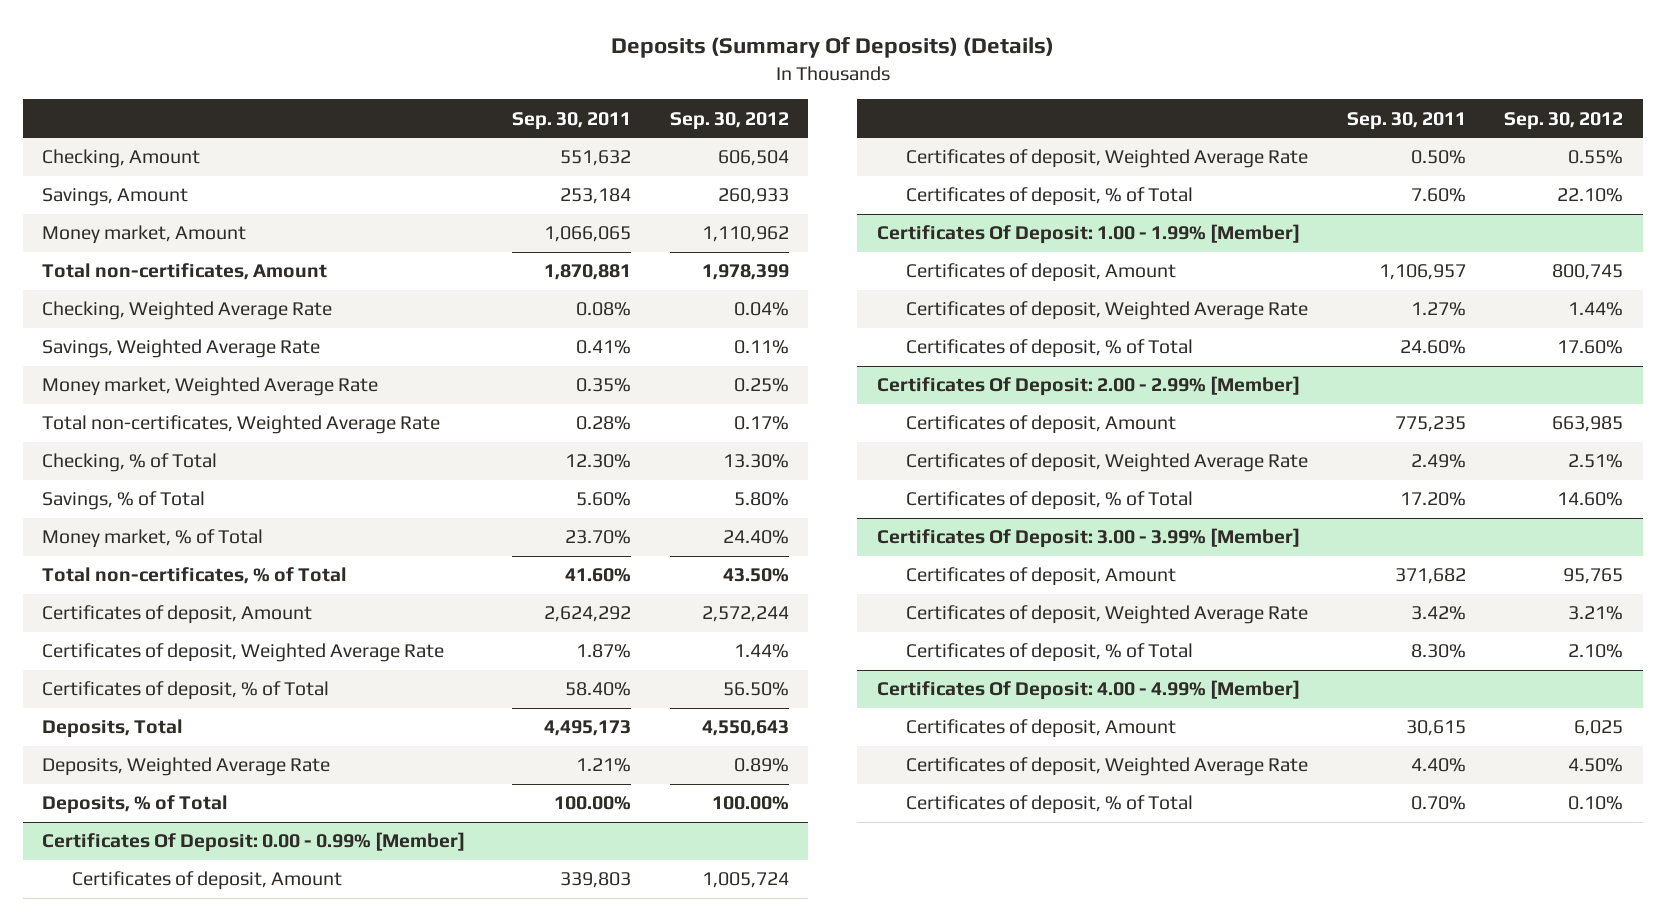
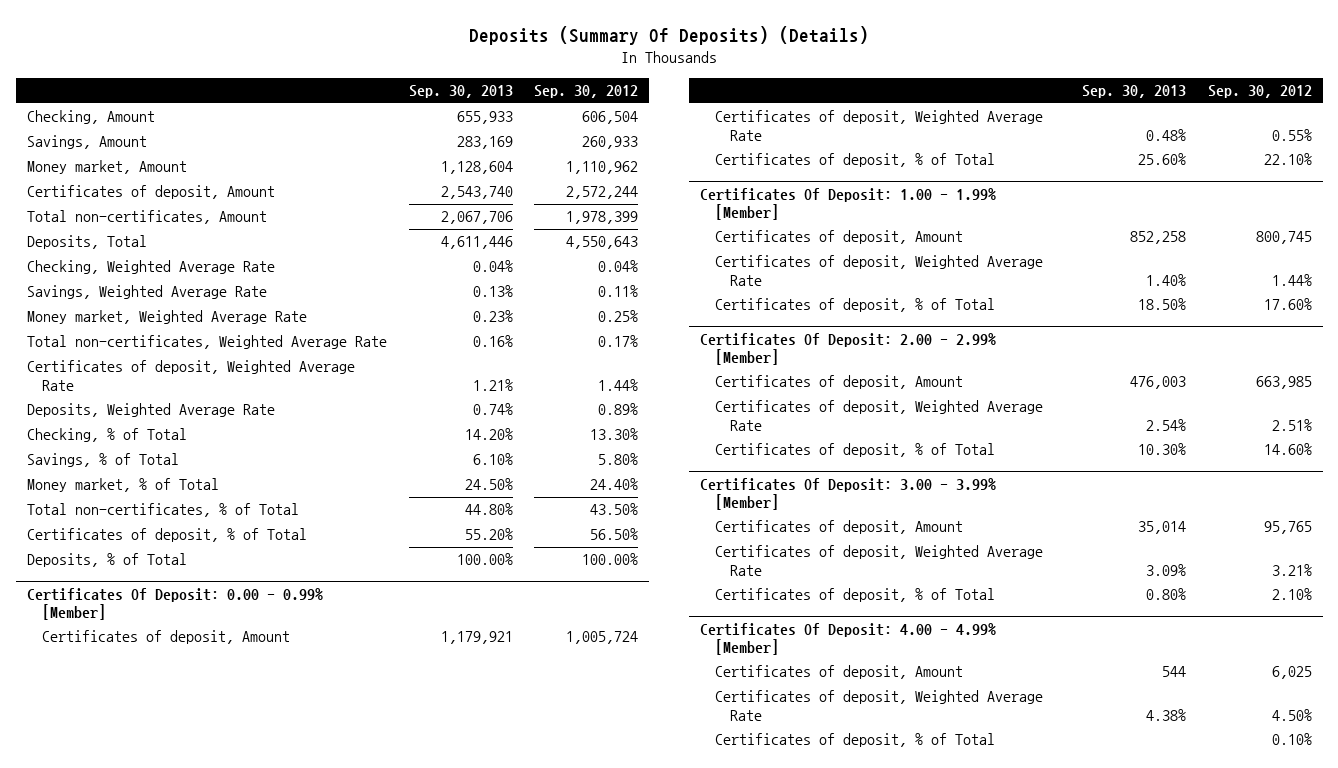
- | Sep. 30, 2011 | Sep. 30, 2012
+ | Sep. 30, 2013 | Sep. 30, 2012
moved up: Certificates of deposit, Amount | 2,543,740 | 2,572,244
moved up: Deposits, Total | 4,611,446 | 4,550,643
moved up: Certificates of deposit, Weighted Average Rate | 1.21% | 1.44%
moved up: Deposits, Weighted Average Rate | 0.74% | 0.89%

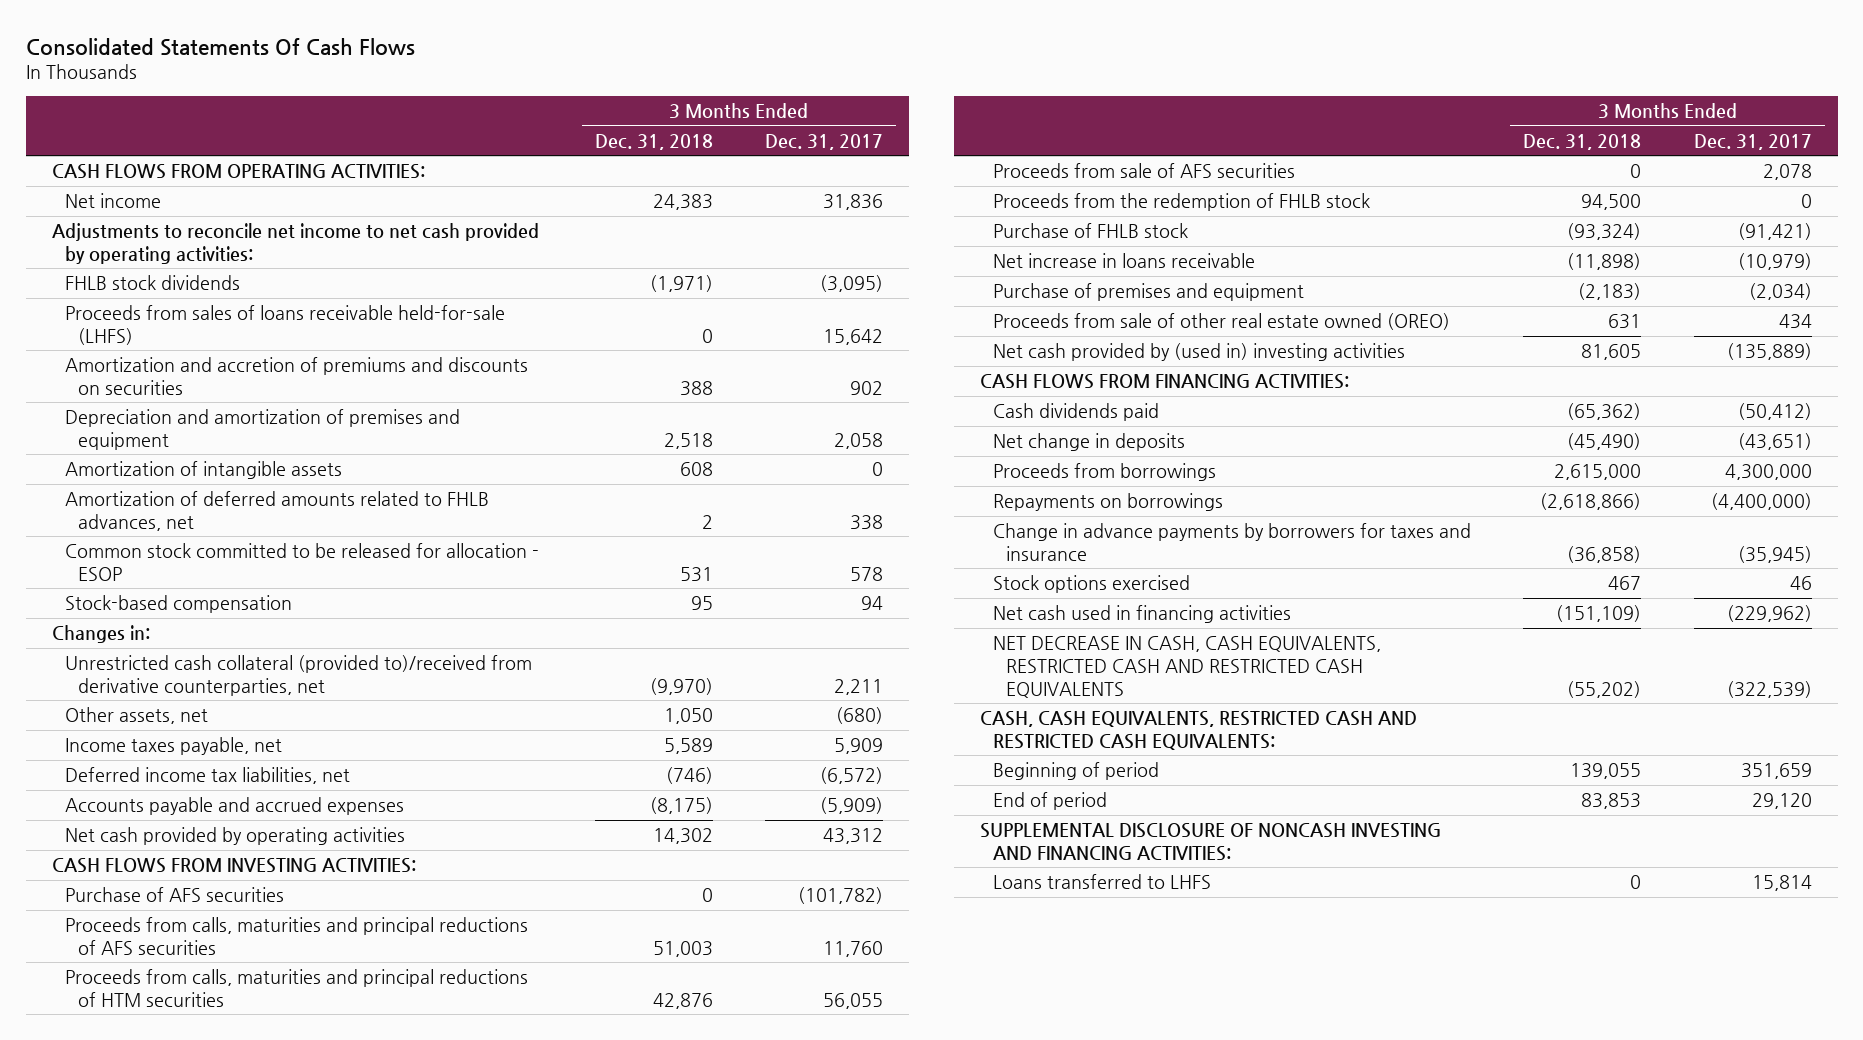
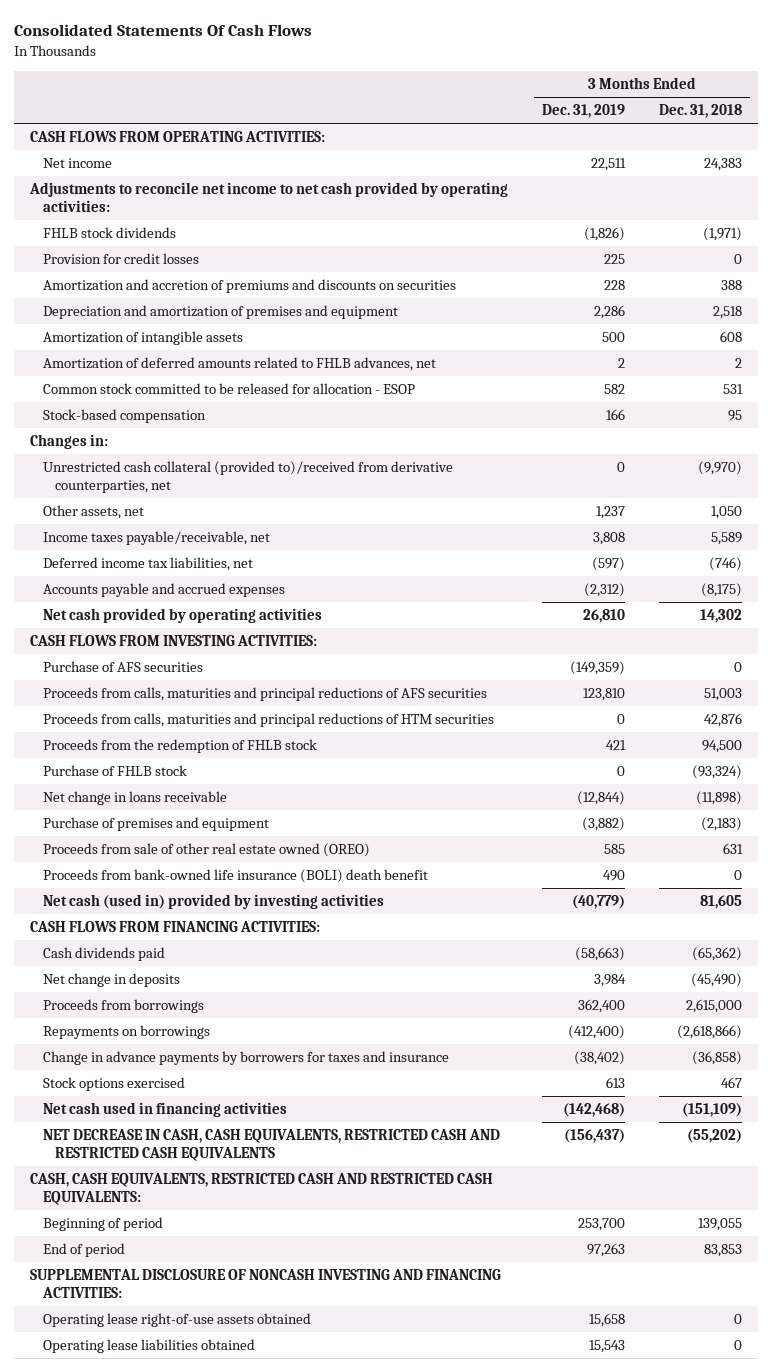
- | 3 Months Ended Dec. 31, 2018 | 3 Months Ended Dec. 31, 2017
+ | 3 Months Ended Dec. 31, 2019 | 3 Months Ended Dec. 31, 2018
- Proceeds from sales of loans receivable held-for-sale (LHFS) | 0 | 15,642
+ Provision for credit losses | 225 | 0
- Income taxes payable, net | 5,589 | 5,909
+ Income taxes payable/receivable, net | 3,808 | 5,589
- Proceeds from sale of AFS securities | 0 | 2,078
- Net increase in loans receivable | (11,898) | (10,979)
+ Net change in loans receivable | (12,844) | (11,898)
- Net cash provided by (used in) investing activities | 81,605 | (135,889)
+ Proceeds from bank-owned life insurance (BOLI) death benefit | 490 | 0
+ Net cash (used in) provided by investing activities | (40,779) | 81,605
- Loans transferred to LHFS | 0 | 15,814
+ Operating lease right-of-use assets obtained | 15,658 | 0
+ Operating lease liabilities obtained | 15,543 | 0

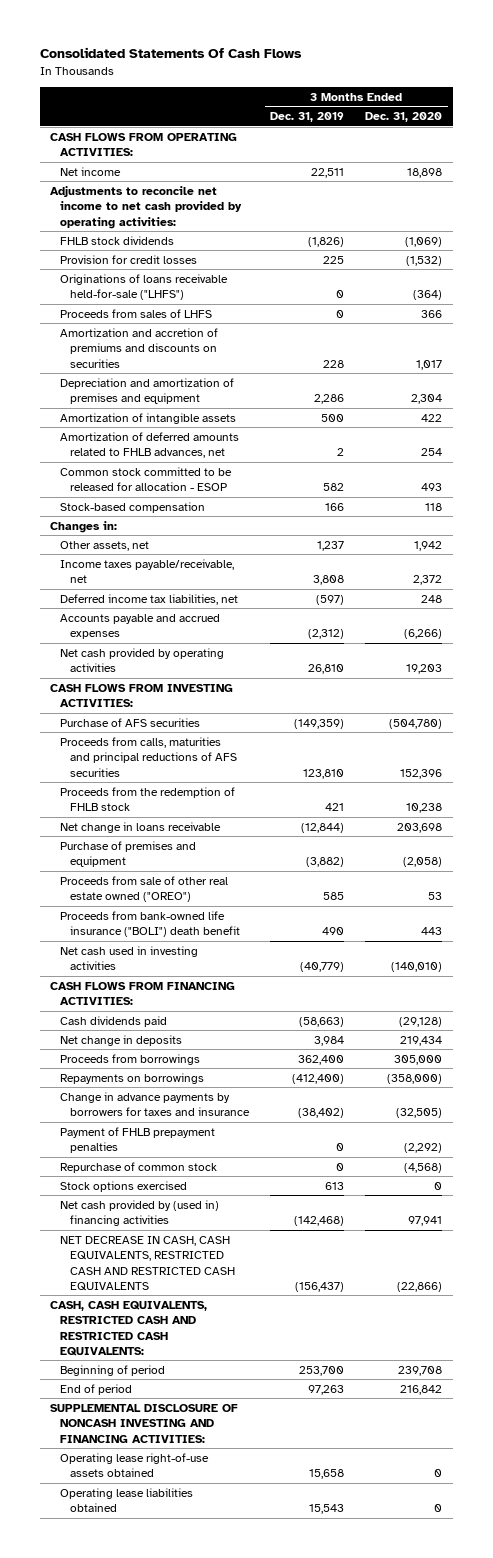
- | 3 Months Ended Dec. 31, 2019 | 3 Months Ended Dec. 31, 2018
+ | 3 Months Ended Dec. 31, 2019 | 3 Months Ended Dec. 31, 2020
+ Originations of loans receivable held-for-sale ("LHFS") | 0 | (364)
+ Proceeds from sales of LHFS | 0 | 366
- Unrestricted cash collateral (provided to)/received from derivative counterparties, net | 0 | (9,970)
- Proceeds from calls, maturities and principal reductions of HTM securities | 0 | 42,876
- Purchase of FHLB stock | 0 | (93,324)
- Proceeds from sale of other real estate owned (OREO) | 585 | 631
- Proceeds from bank-owned life insurance (BOLI) death benefit | 490 | 0
- Net cash (used in) provided by investing activities | (40,779) | 81,605
+ Proceeds from sale of other real estate owned ("OREO") | 585 | 53
+ Proceeds from bank-owned life insurance ("BOLI") death benefit | 490 | 443
+ Net cash used in investing activities | (40,779) | (140,010)
+ Payment of FHLB prepayment penalties | 0 | (2,292)
+ Repurchase of common stock | 0 | (4,568)
- Net cash used in financing activities | (142,468) | (151,109)
+ Net cash provided by (used in) financing activities | (142,468) | 97,941

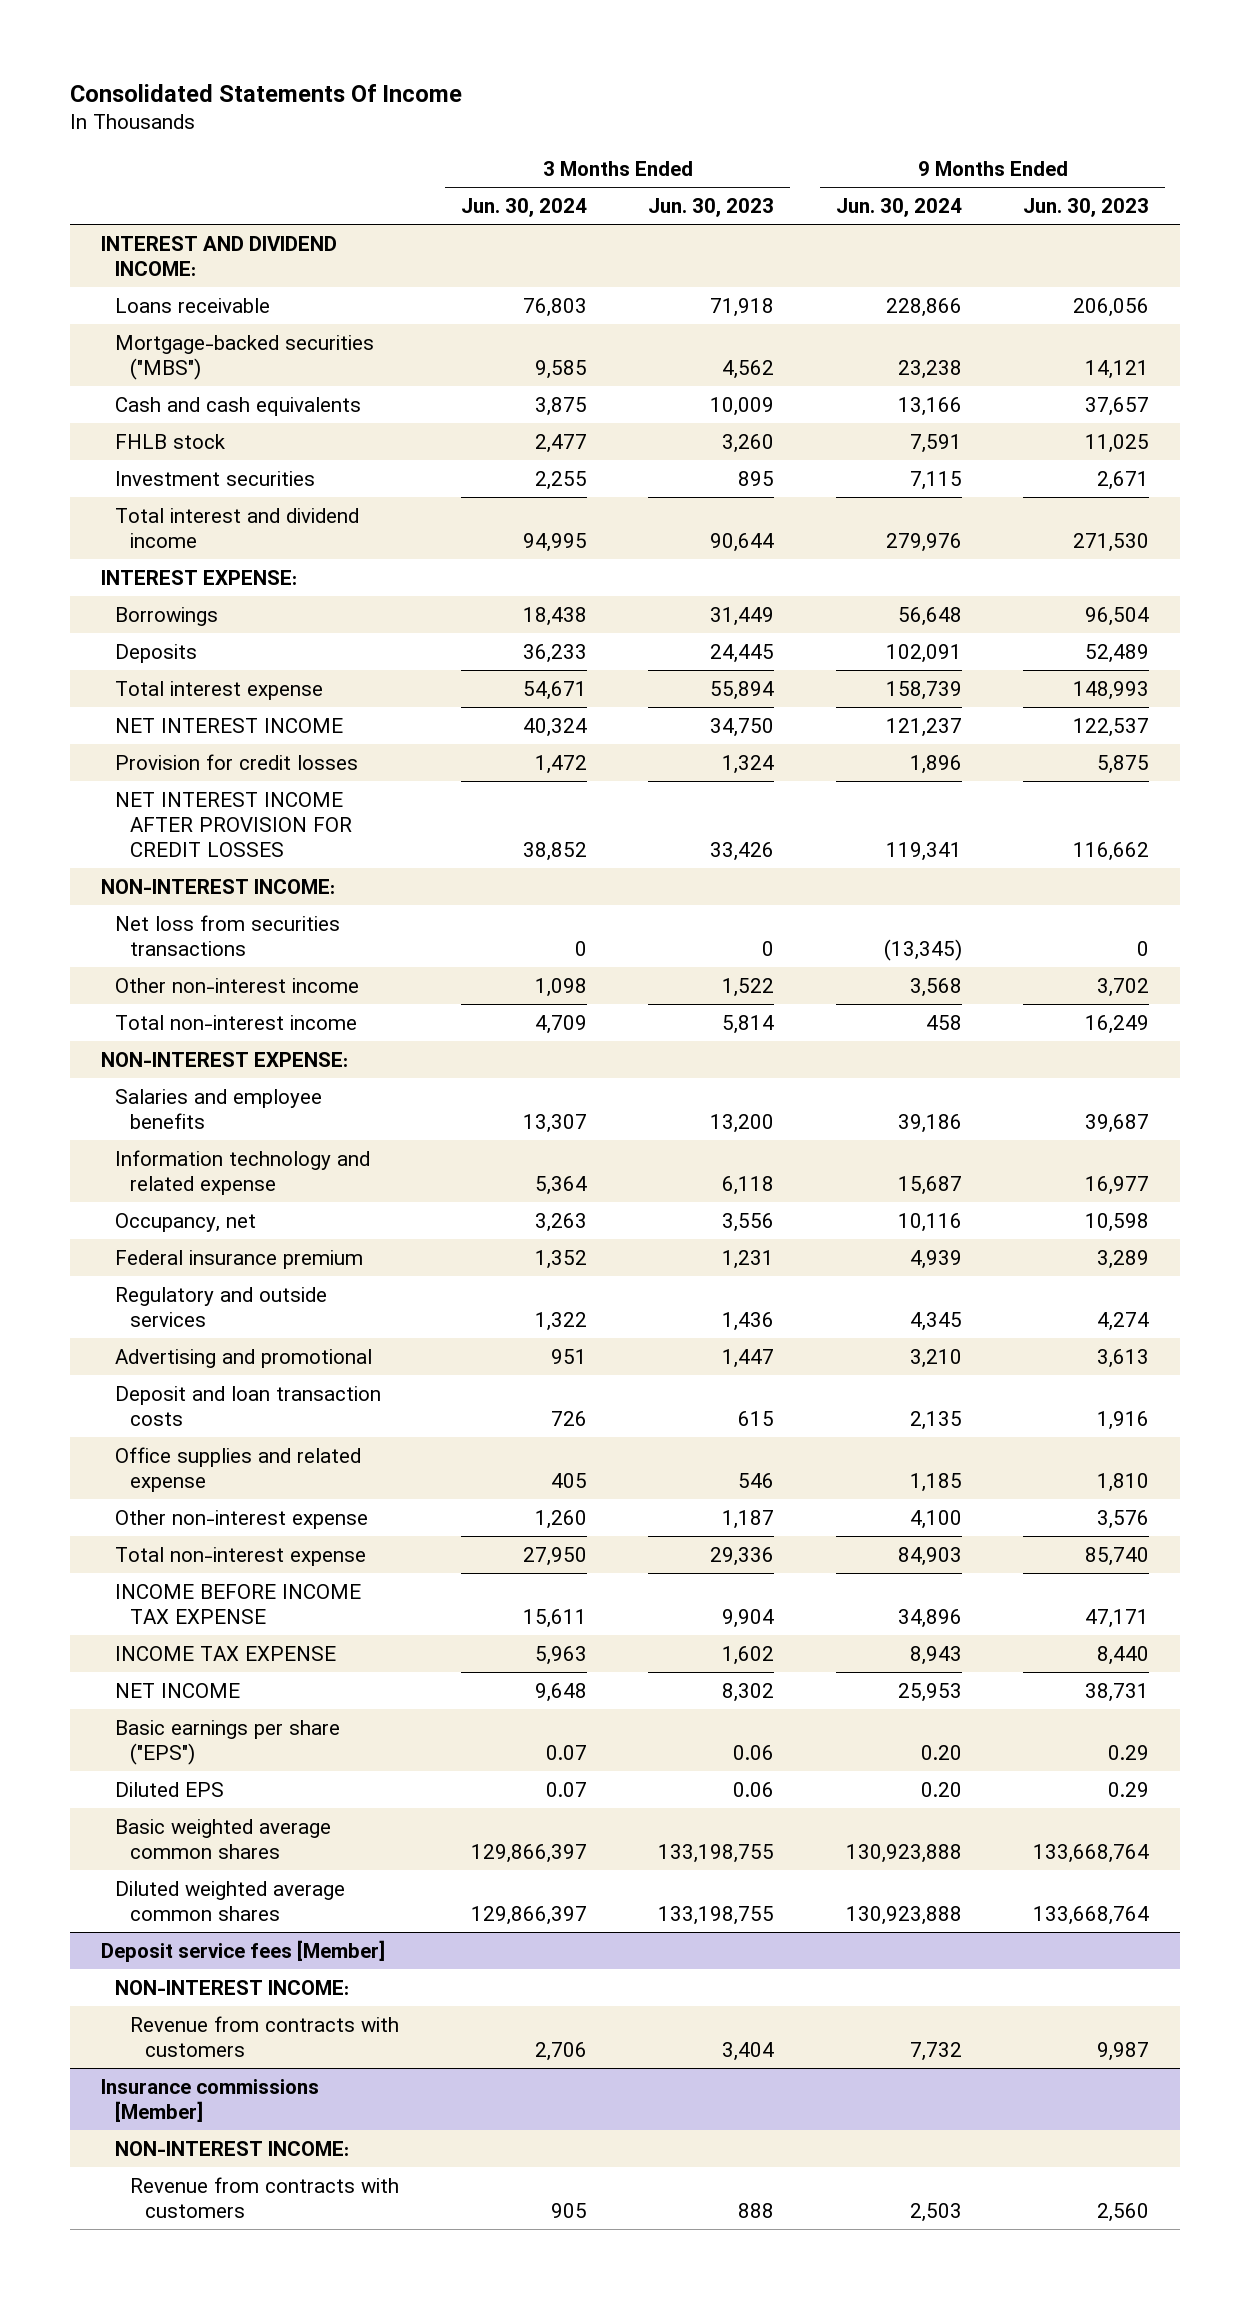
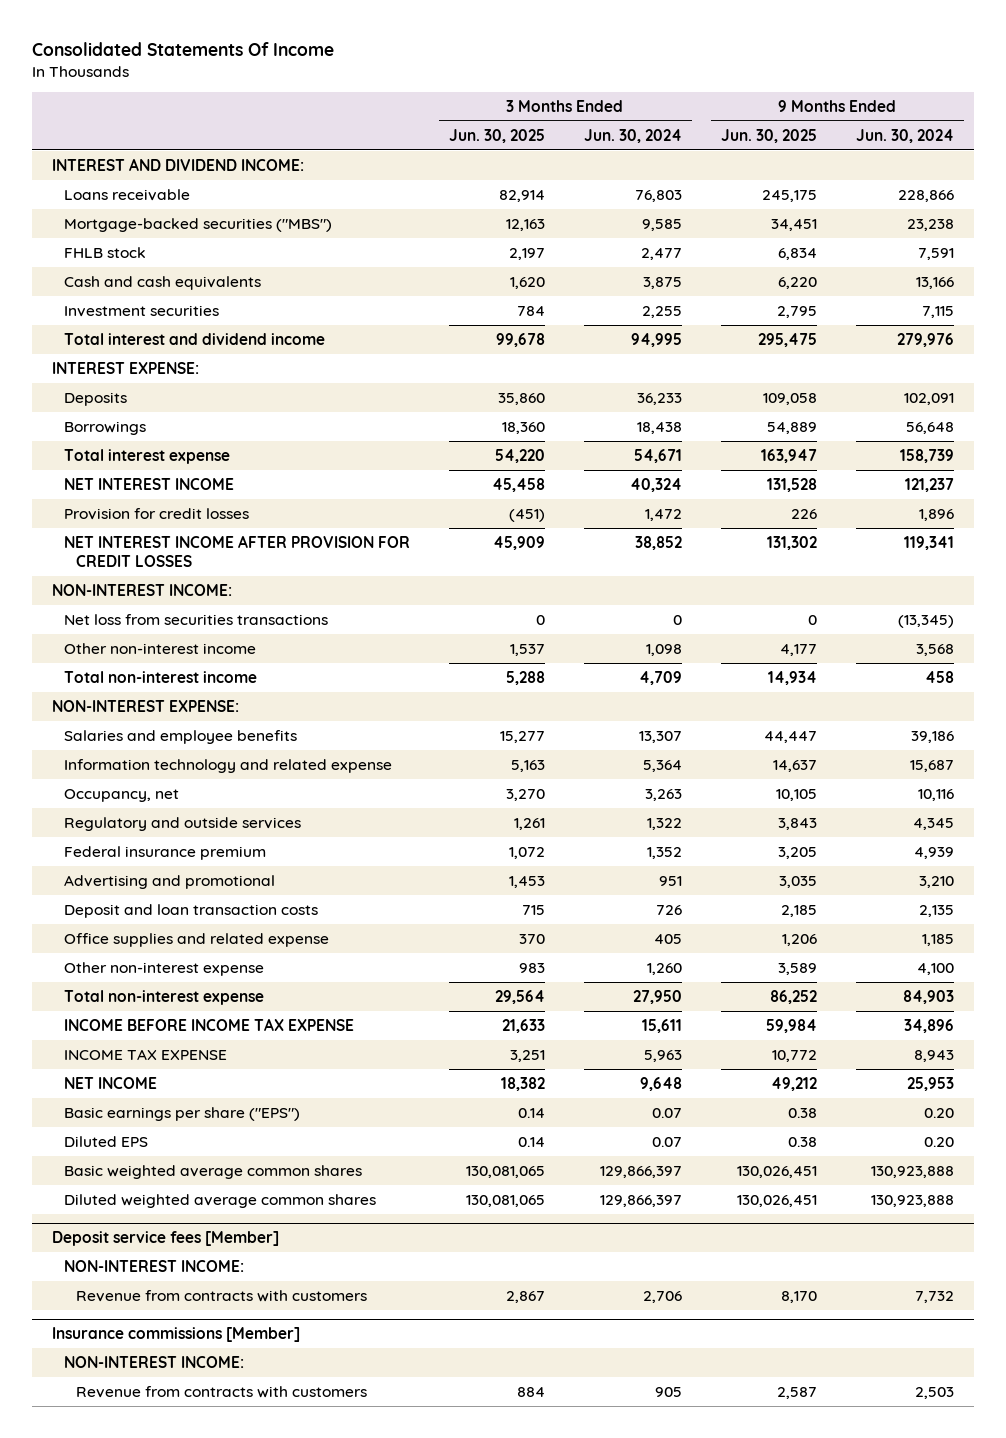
- | 3 Months Ended Jun. 30, 2024 | 3 Months Ended Jun. 30, 2023 | 9 Months Ended Jun. 30, 2024 | 9 Months Ended Jun. 30, 2023
+ | 3 Months Ended Jun. 30, 2025 | 3 Months Ended Jun. 30, 2024 | 9 Months Ended Jun. 30, 2025 | 9 Months Ended Jun. 30, 2024
moved down: Cash and cash equivalents | 1,620 | 3,875 | 6,220 | 13,166
moved down: Borrowings | 18,360 | 18,438 | 54,889 | 56,648
moved down: Federal insurance premium | 1,072 | 1,352 | 3,205 | 4,939

